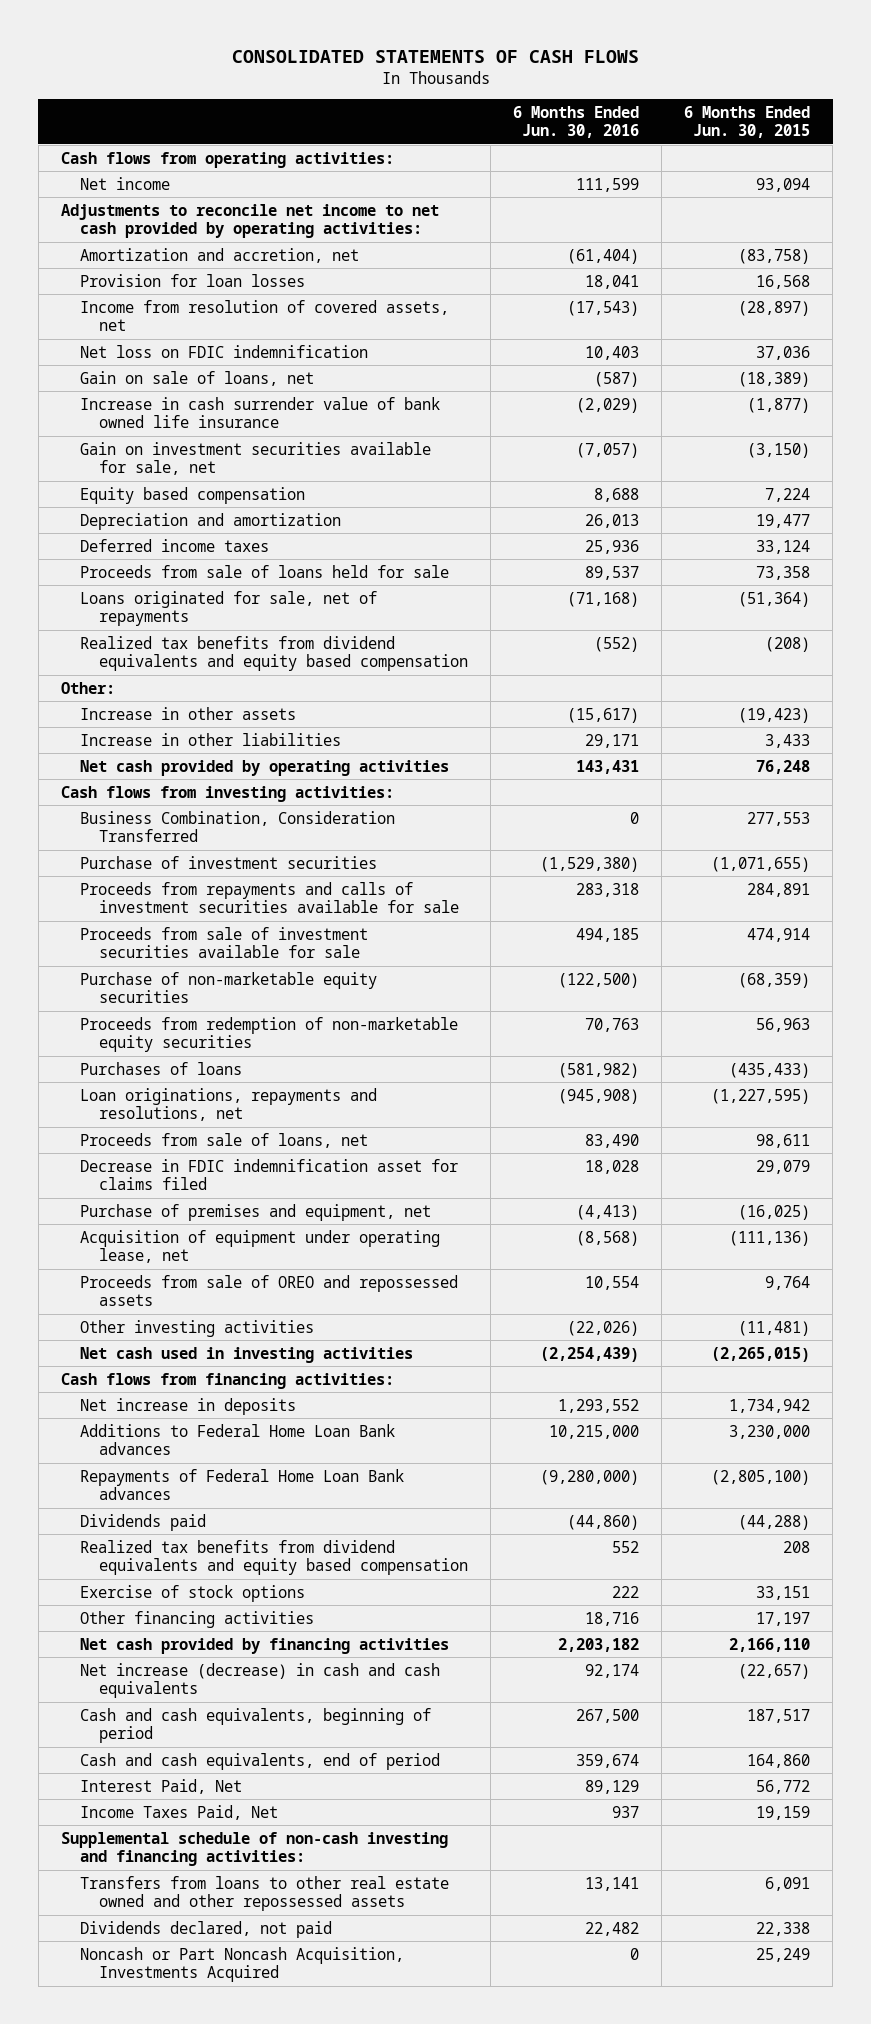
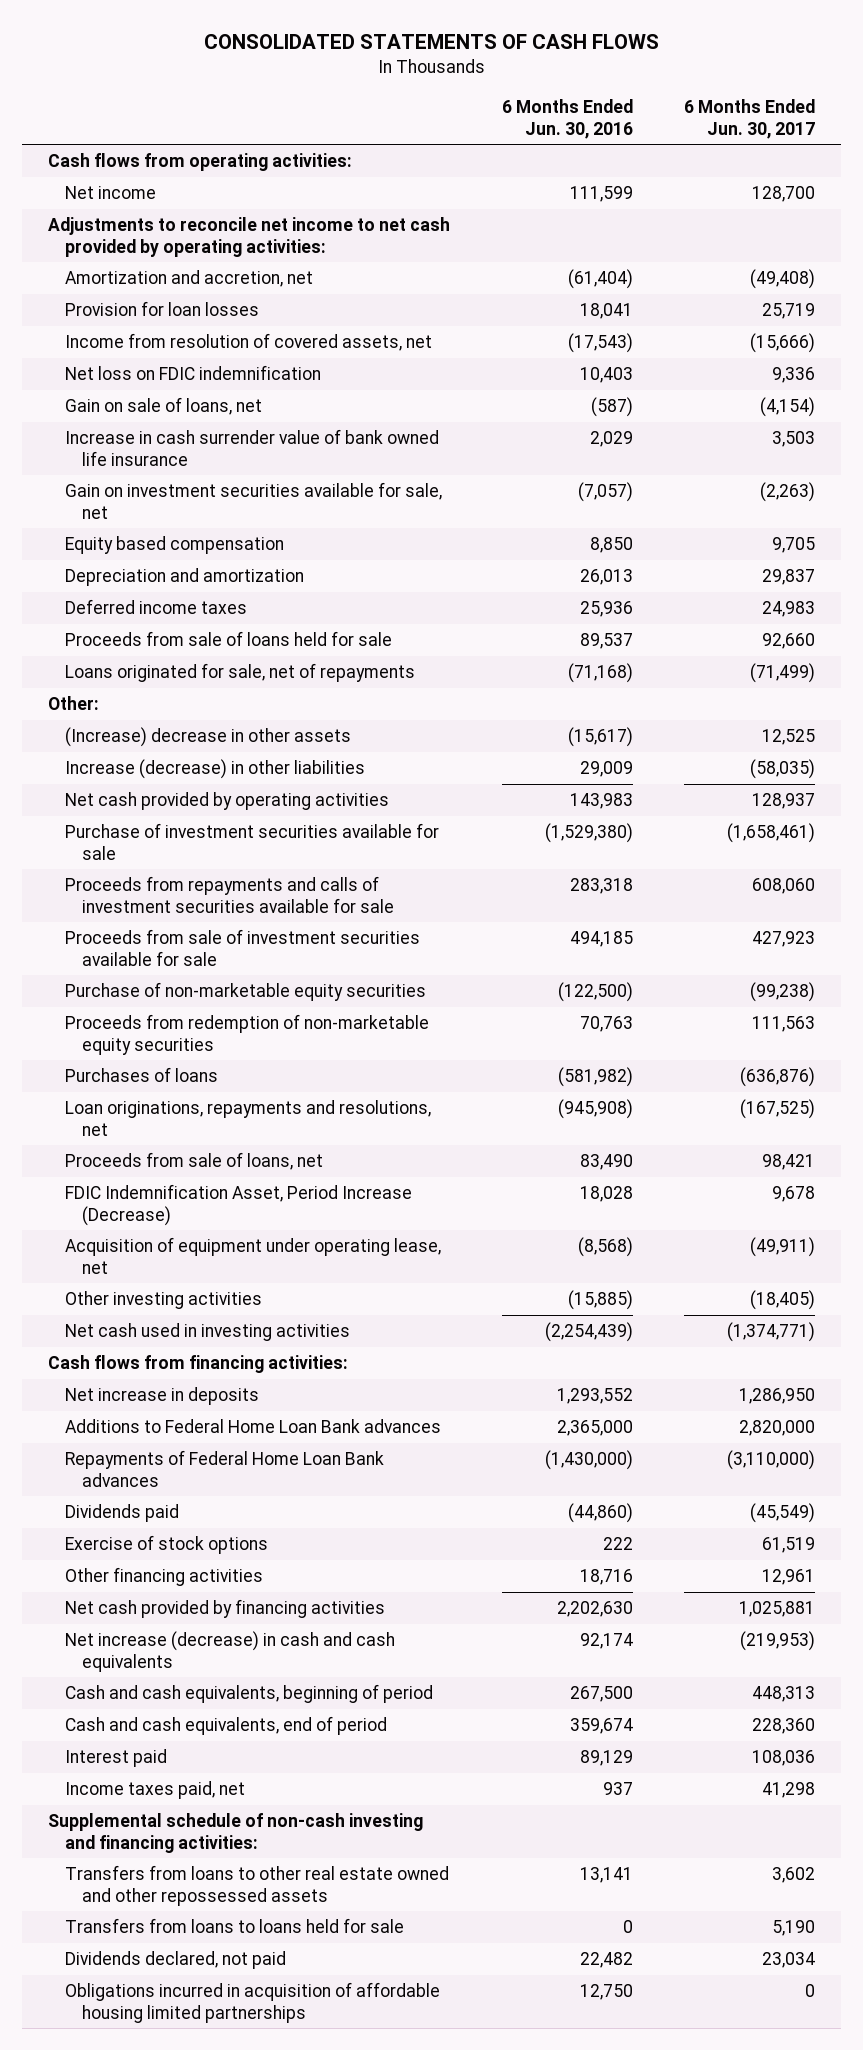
- | 6 Months Ended Jun. 30, 2016 | 6 Months Ended Jun. 30, 2015
+ | 6 Months Ended Jun. 30, 2016 | 6 Months Ended Jun. 30, 2017
- Increase in cash surrender value of bank owned life insurance | (2,029) | (1,877)
+ Increase in cash surrender value of bank owned life insurance | 2,029 | 3,503
- Equity based compensation | 8,688 | 7,224
+ Equity based compensation | 8,850 | 9,705
- Realized tax benefits from dividend equivalents and equity based compensation | (552) | (208)
- Increase in other assets | (15,617) | (19,423)
- Increase in other liabilities | 29,171 | 3,433
- Net cash provided by operating activities | 143,431 | 76,248
- Cash flows from investing activities:
- Business Combination, Consideration Transferred | 0 | 277,553
- Purchase of investment securities | (1,529,380) | (1,071,655)
+ (Increase) decrease in other assets | (15,617) | 12,525
+ Increase (decrease) in other liabilities | 29,009 | (58,035)
+ Net cash provided by operating activities | 143,983 | 128,937
+ Purchase of investment securities available for sale | (1,529,380) | (1,658,461)
- Decrease in FDIC indemnification asset for claims filed | 18,028 | 29,079
- Purchase of premises and equipment, net | (4,413) | (16,025)
+ FDIC Indemnification Asset, Period Increase (Decrease) | 18,028 | 9,678
- Proceeds from sale of OREO and repossessed assets | 10,554 | 9,764
- Other investing activities | (22,026) | (11,481)
+ Other investing activities | (15,885) | (18,405)
- Additions to Federal Home Loan Bank advances | 10,215,000 | 3,230,000
- Repayments of Federal Home Loan Bank advances | (9,280,000) | (2,805,100)
+ Additions to Federal Home Loan Bank advances | 2,365,000 | 2,820,000
+ Repayments of Federal Home Loan Bank advances | (1,430,000) | (3,110,000)
- Realized tax benefits from dividend equivalents and equity based compensation | 552 | 208
- Net cash provided by financing activities | 2,203,182 | 2,166,110
+ Net cash provided by financing activities | 2,202,630 | 1,025,881
- Interest Paid, Net | 89,129 | 56,772
- Income Taxes Paid, Net | 937 | 19,159
+ Interest paid | 89,129 | 108,036
+ Income taxes paid, net | 937 | 41,298
+ Transfers from loans to loans held for sale | 0 | 5,190
- Noncash or Part Noncash Acquisition, Investments Acquired | 0 | 25,249
+ Obligations incurred in acquisition of affordable housing limited partnerships | 12,750 | 0

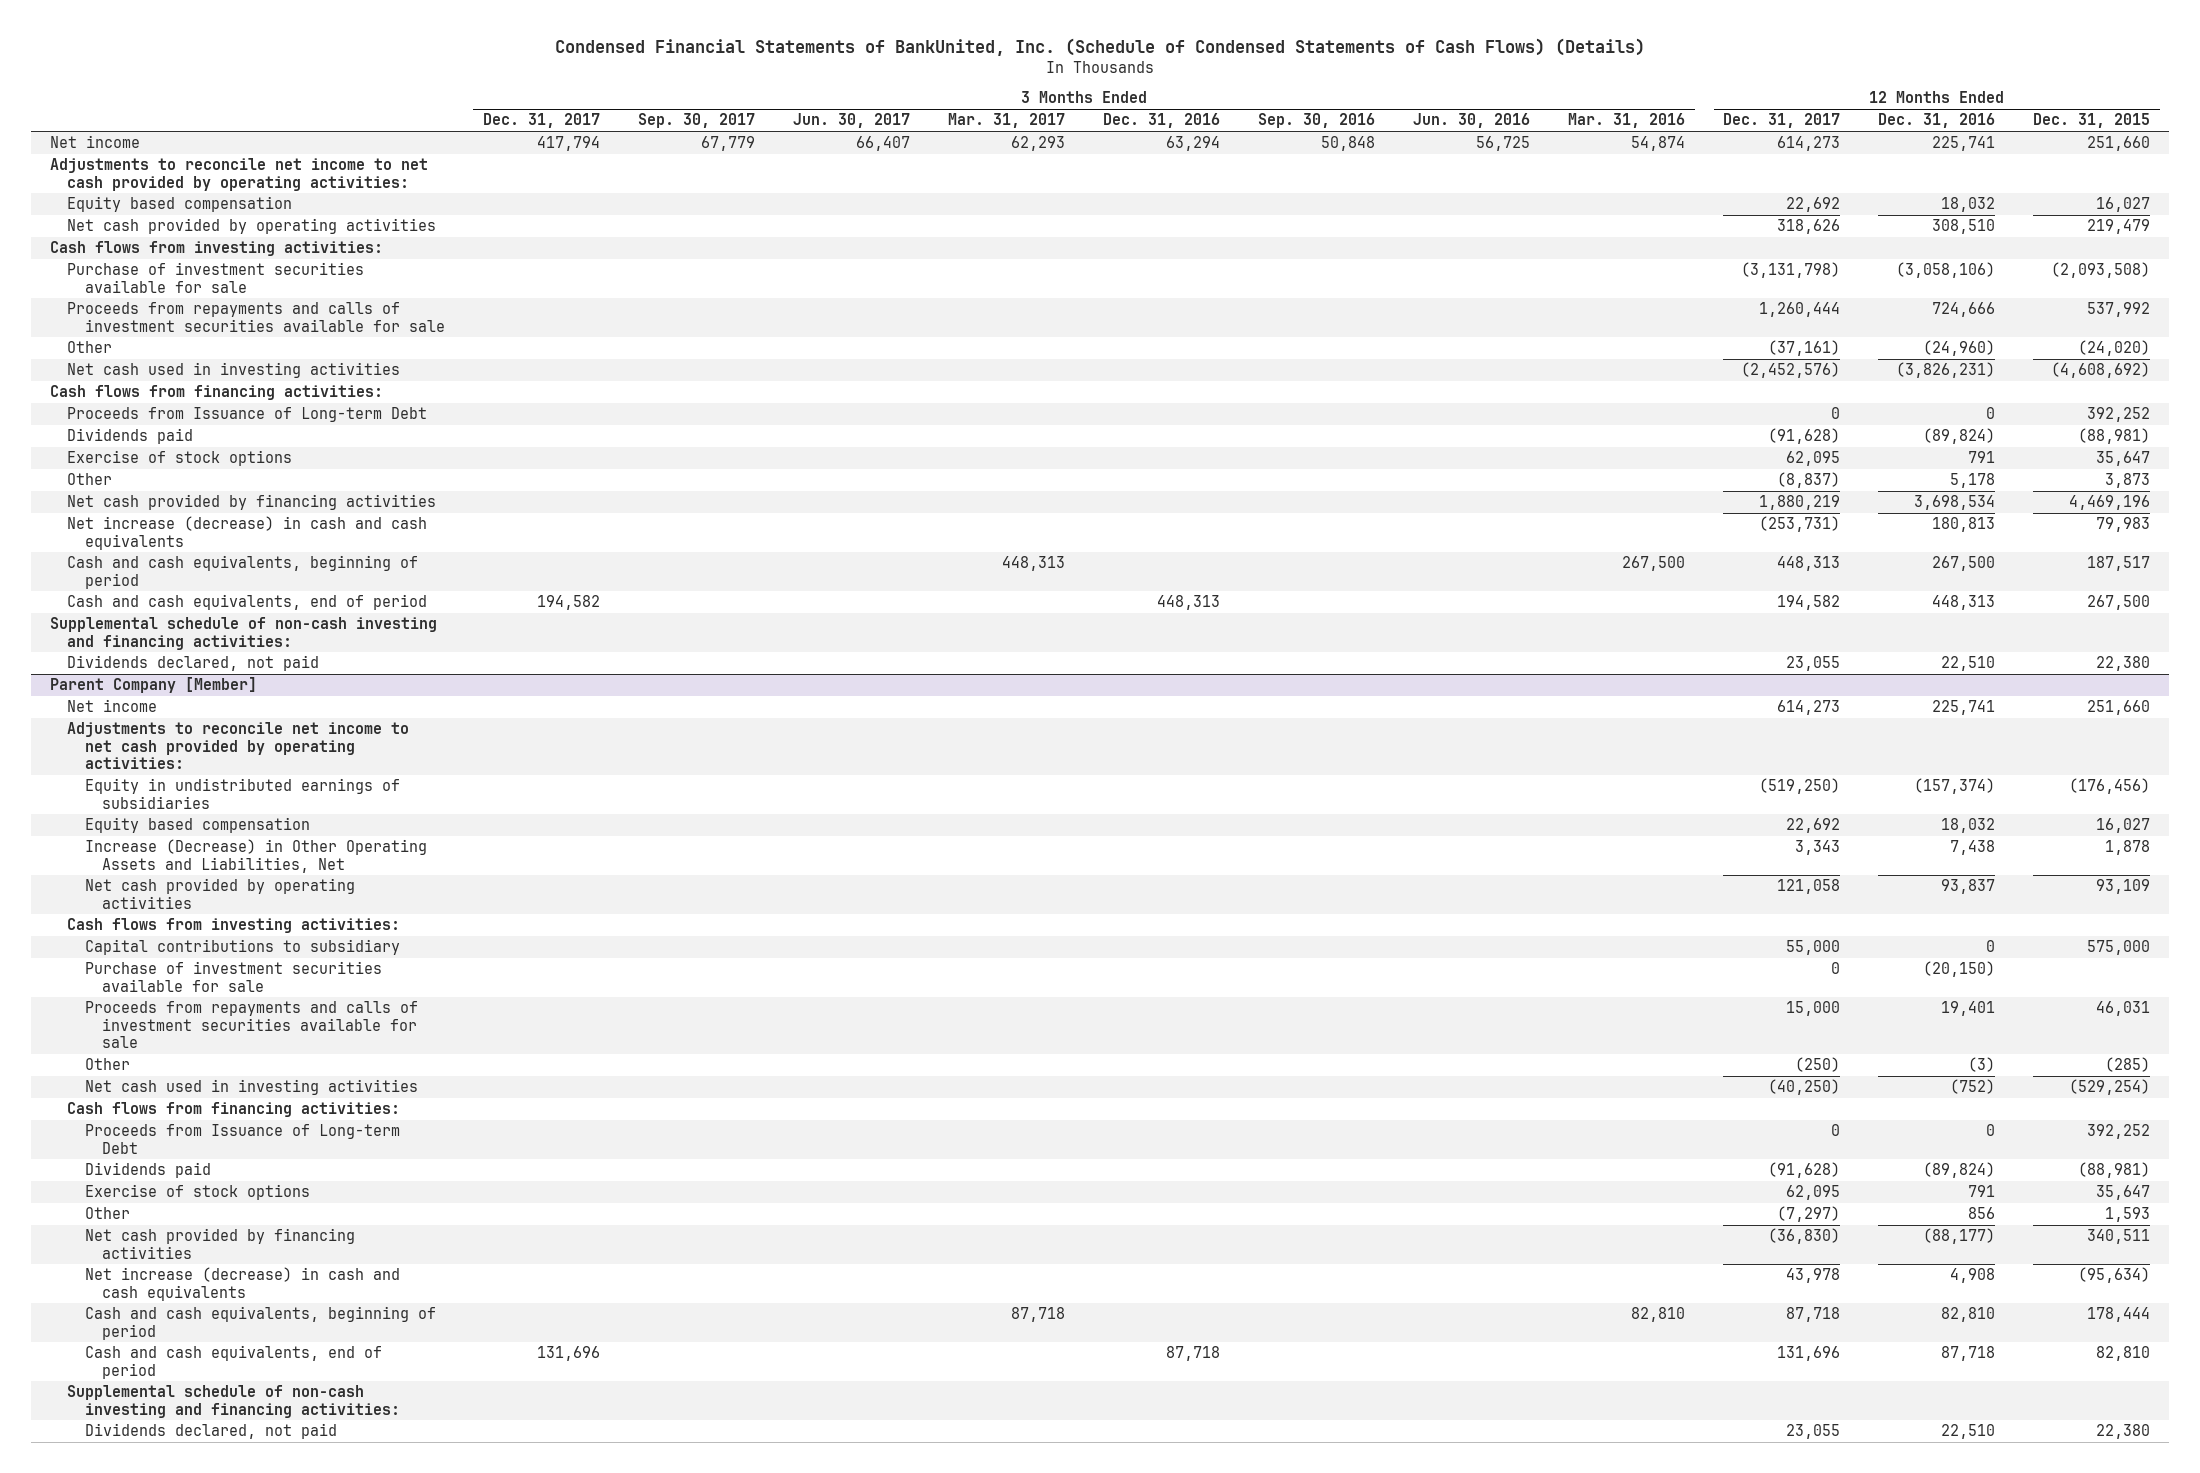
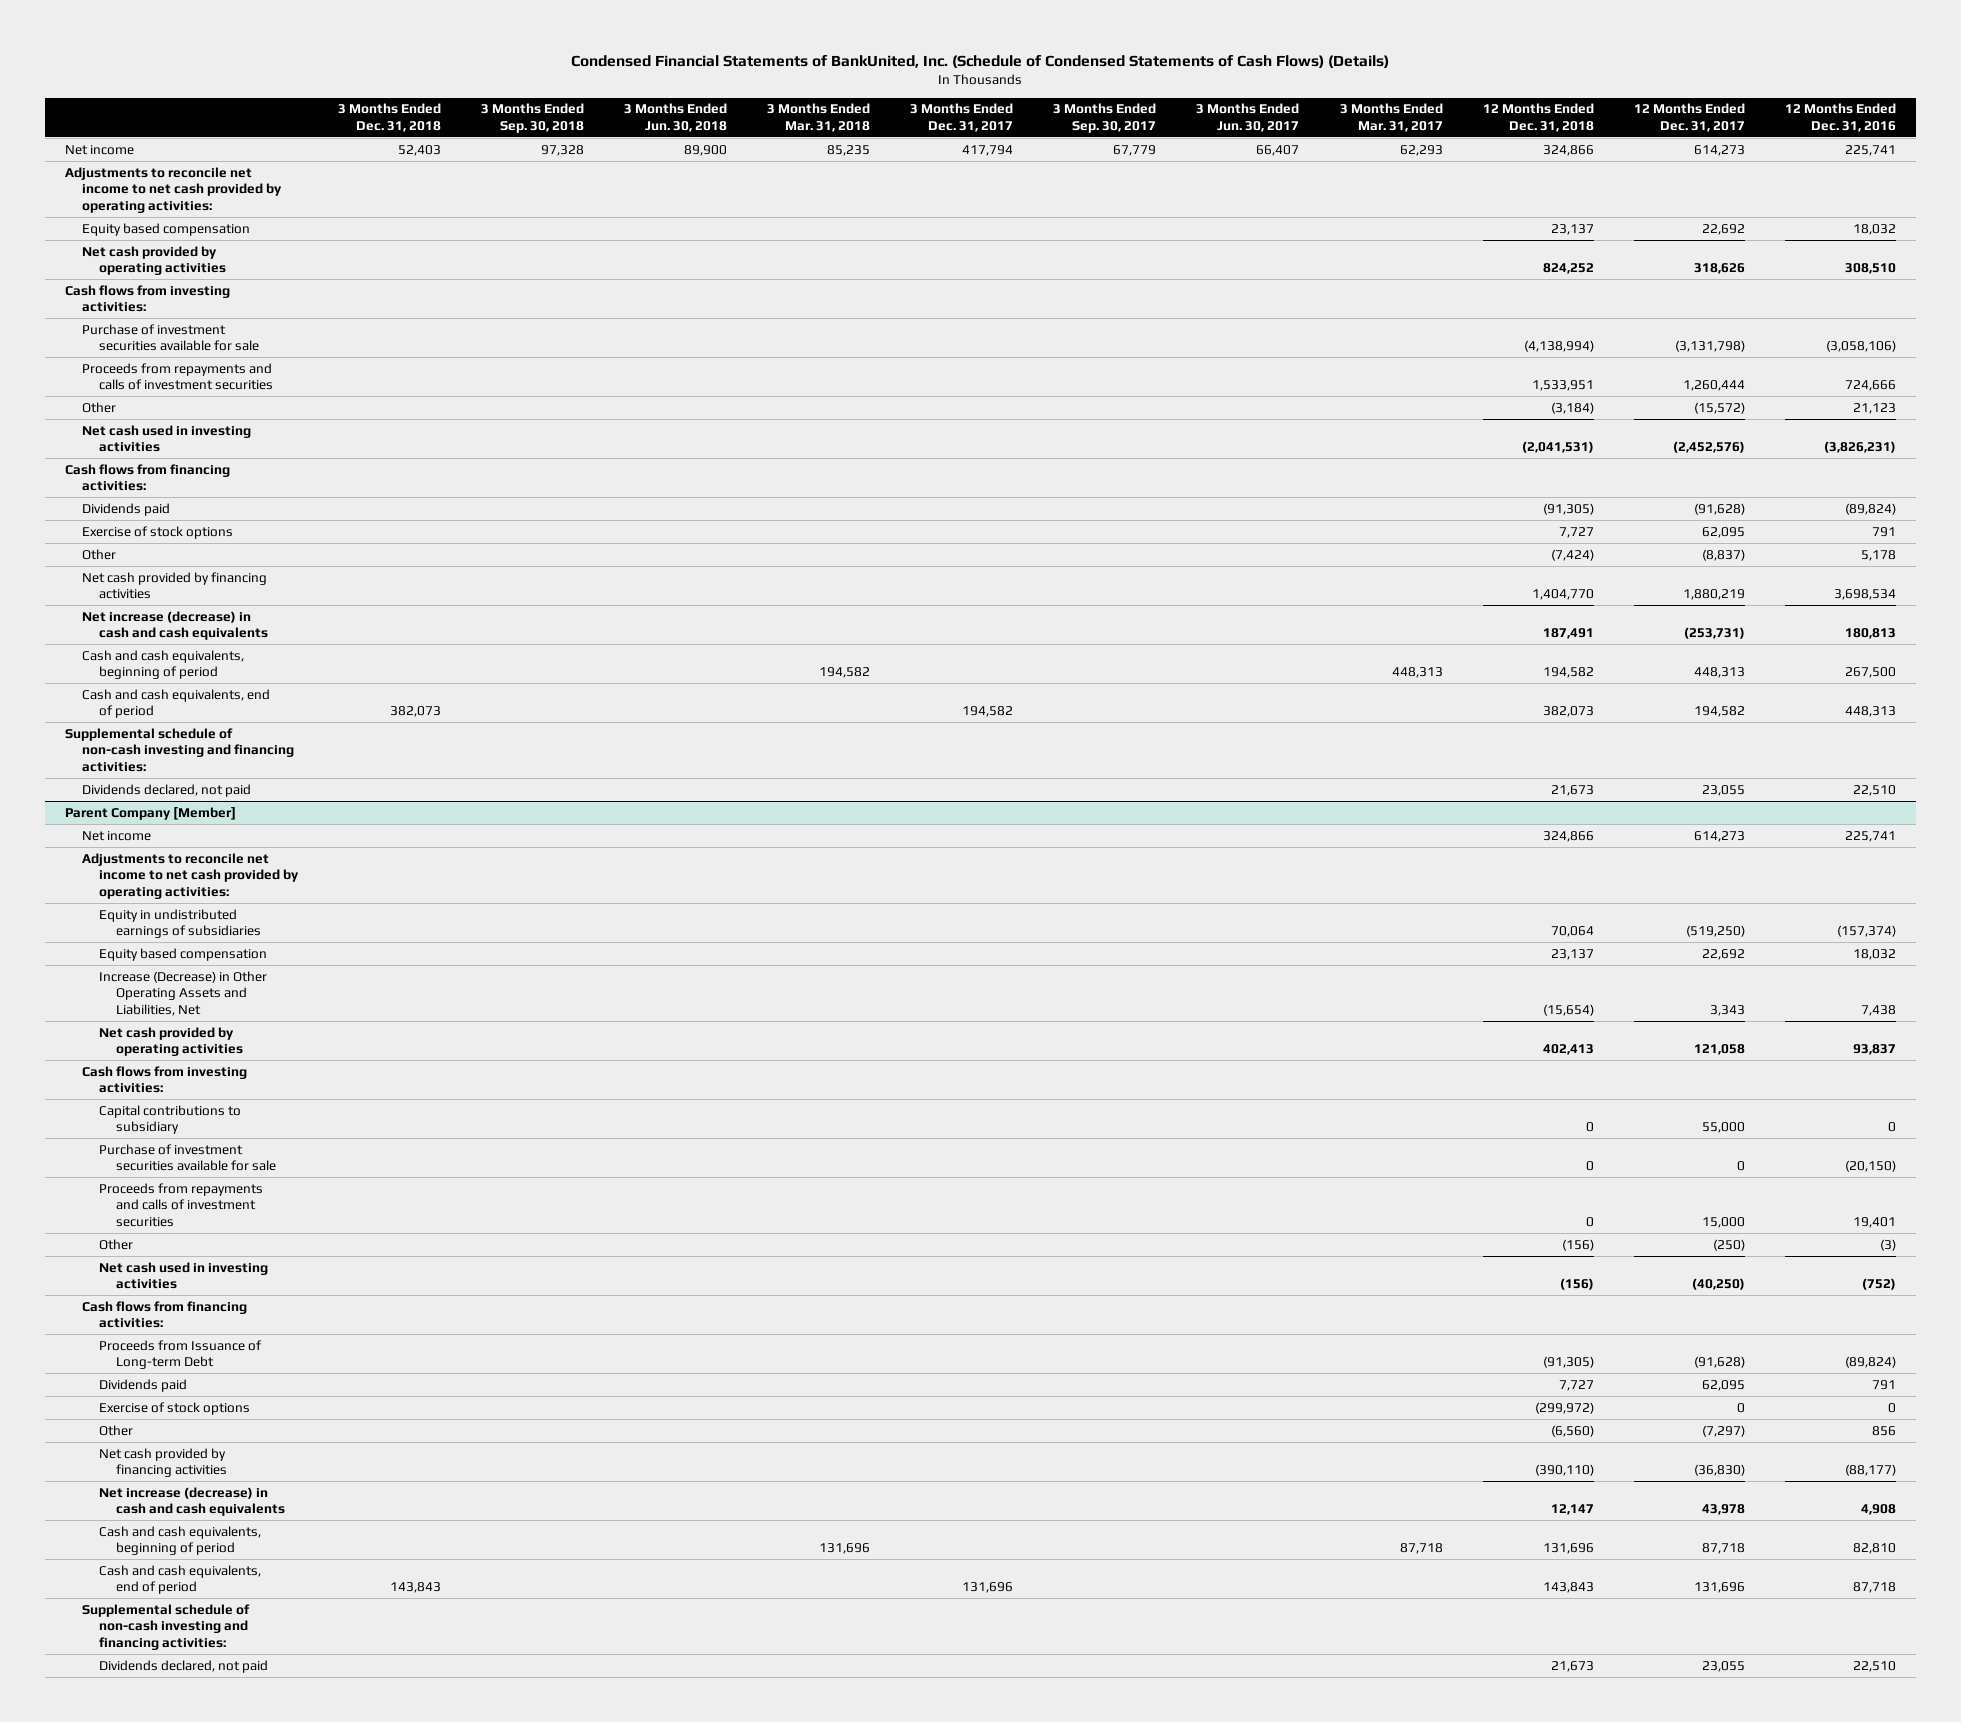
- | 3 Months Ended Dec. 31, 2017 | 3 Months Ended Sep. 30, 2017 | 3 Months Ended Jun. 30, 2017 | 3 Months Ended Mar. 31, 2017 | 3 Months Ended Dec. 31, 2016 | 3 Months Ended Sep. 30, 2016 | 3 Months Ended Jun. 30, 2016 | 3 Months Ended Mar. 31, 2016 | 12 Months Ended Dec. 31, 2017 | 12 Months Ended Dec. 31, 2016 | 12 Months Ended Dec. 31, 2015
+ | 3 Months Ended Dec. 31, 2018 | 3 Months Ended Sep. 30, 2018 | 3 Months Ended Jun. 30, 2018 | 3 Months Ended Mar. 31, 2018 | 3 Months Ended Dec. 31, 2017 | 3 Months Ended Sep. 30, 2017 | 3 Months Ended Jun. 30, 2017 | 3 Months Ended Mar. 31, 2017 | 12 Months Ended Dec. 31, 2018 | 12 Months Ended Dec. 31, 2017 | 12 Months Ended Dec. 31, 2016
- Proceeds from repayments and calls of investment securities available for sale | | | | | | | | | 1,260,444 | 724,666 | 537,992
- Other | | | | | | | | | (37,161) | (24,960) | (24,020)
+ Proceeds from repayments and calls of investment securities | | | | | | | | | 1,533,951 | 1,260,444 | 724,666
+ Other | | | | | | | | | (3,184) | (15,572) | 21,123
- Proceeds from Issuance of Long-term Debt | | | | | | | | | 0 | 0 | 392,252
@ Parent Company [Member]
- Proceeds from repayments and calls of investment securities available for sale | | | | | | | | | 15,000 | 19,401 | 46,031
+ Proceeds from repayments and calls of investment securities | | | | | | | | | 0 | 15,000 | 19,401
- Proceeds from Issuance of Long-term Debt | | | | | | | | | 0 | 0 | 392,252
- Dividends paid | | | | | | | | | (91,628) | (89,824) | (88,981)
- Exercise of stock options | | | | | | | | | 62,095 | 791 | 35,647
+ Proceeds from Issuance of Long-term Debt | | | | | | | | | (91,305) | (91,628) | (89,824)
+ Dividends paid | | | | | | | | | 7,727 | 62,095 | 791
+ Exercise of stock options | | | | | | | | | (299,972) | 0 | 0

